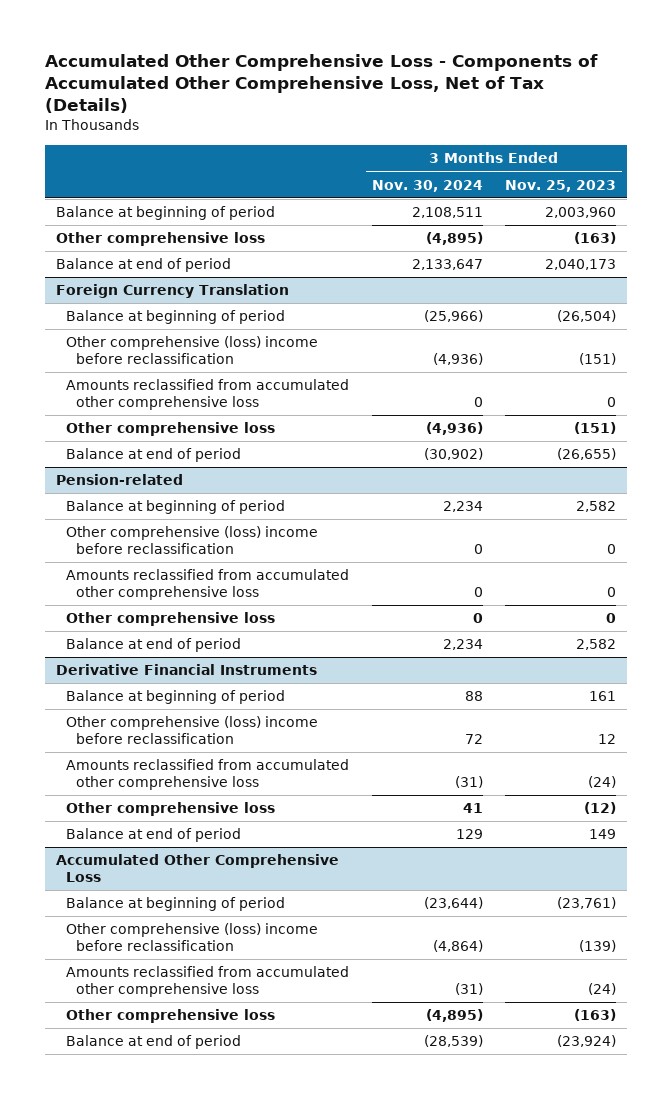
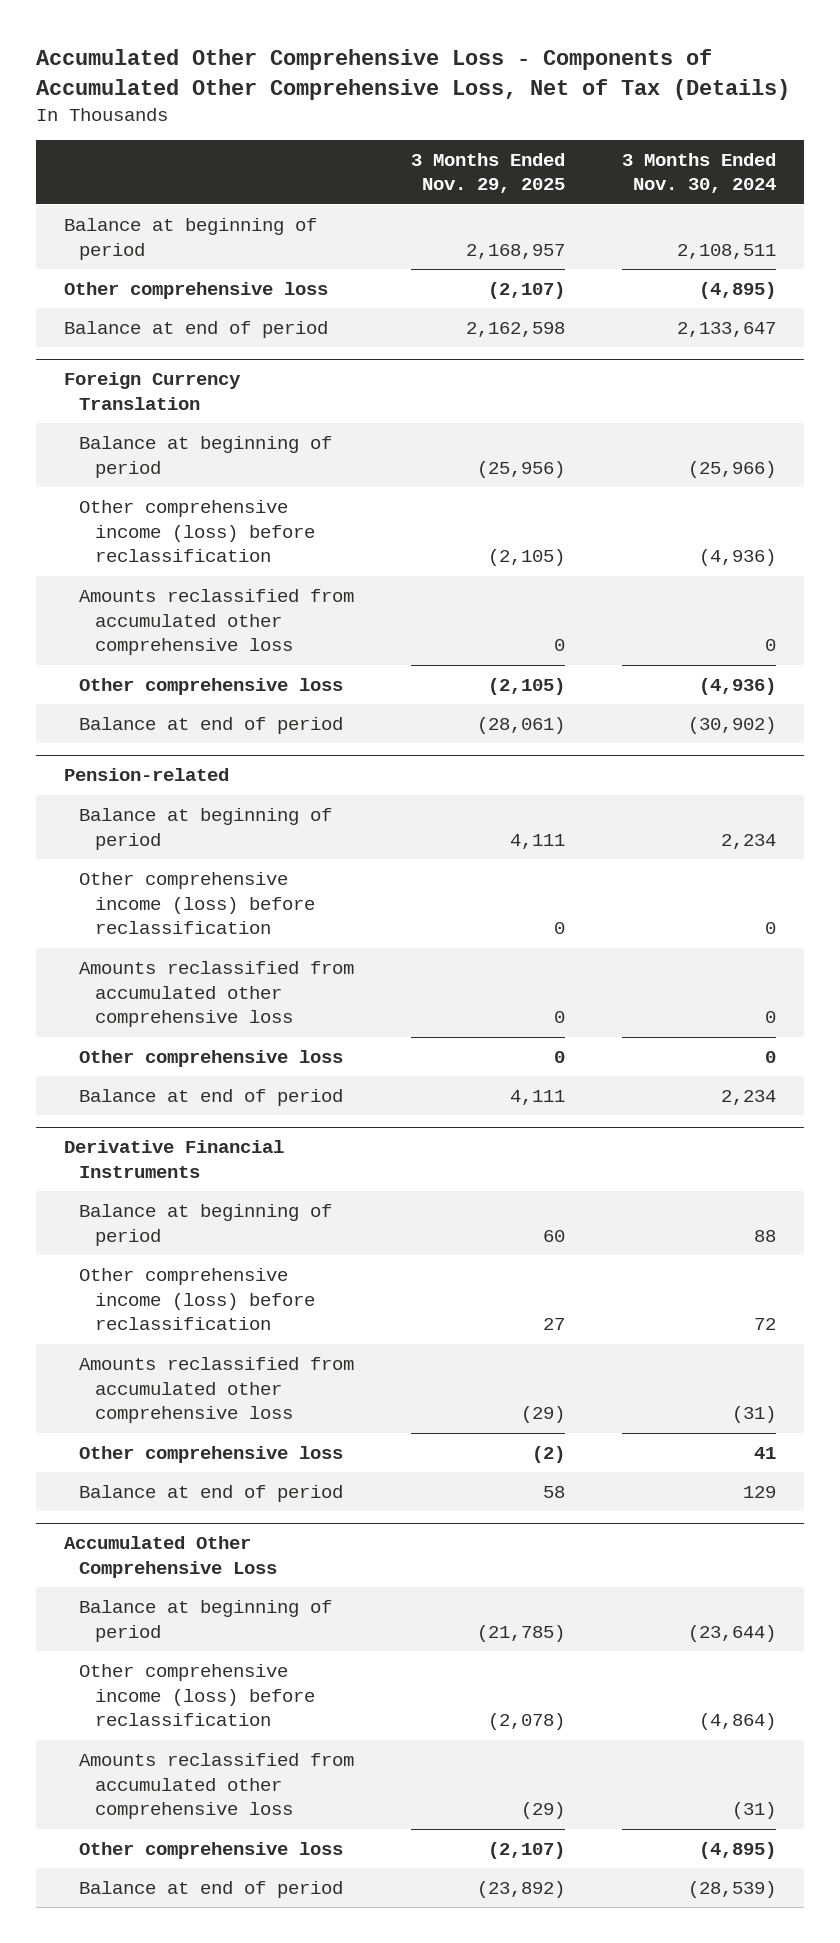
- | 3 Months Ended Nov. 30, 2024 | 3 Months Ended Nov. 25, 2023
+ | 3 Months Ended Nov. 29, 2025 | 3 Months Ended Nov. 30, 2024
@ Foreign Currency Translation
- Other comprehensive (loss) income before reclassification | (4,936) | (151)
+ Other comprehensive income (loss) before reclassification | (2,105) | (4,936)
@ Pension-related
- Other comprehensive (loss) income before reclassification | 0 | 0
+ Other comprehensive income (loss) before reclassification | 0 | 0
@ Derivative Financial Instruments
- Other comprehensive (loss) income before reclassification | 72 | 12
+ Other comprehensive income (loss) before reclassification | 27 | 72
@ Accumulated Other Comprehensive Loss
- Other comprehensive (loss) income before reclassification | (4,864) | (139)
+ Other comprehensive income (loss) before reclassification | (2,078) | (4,864)

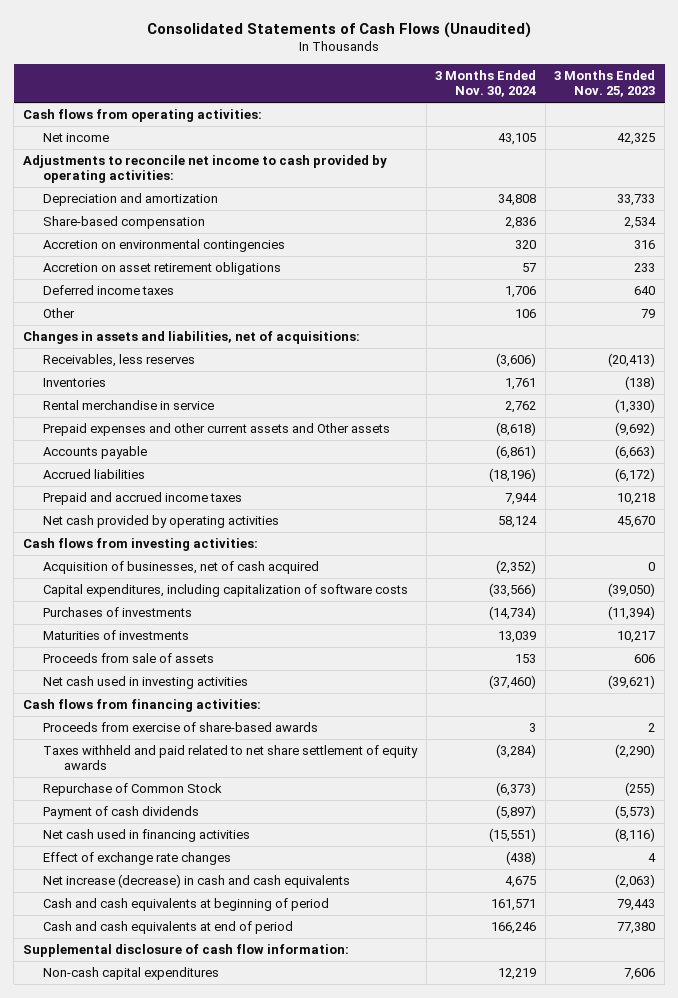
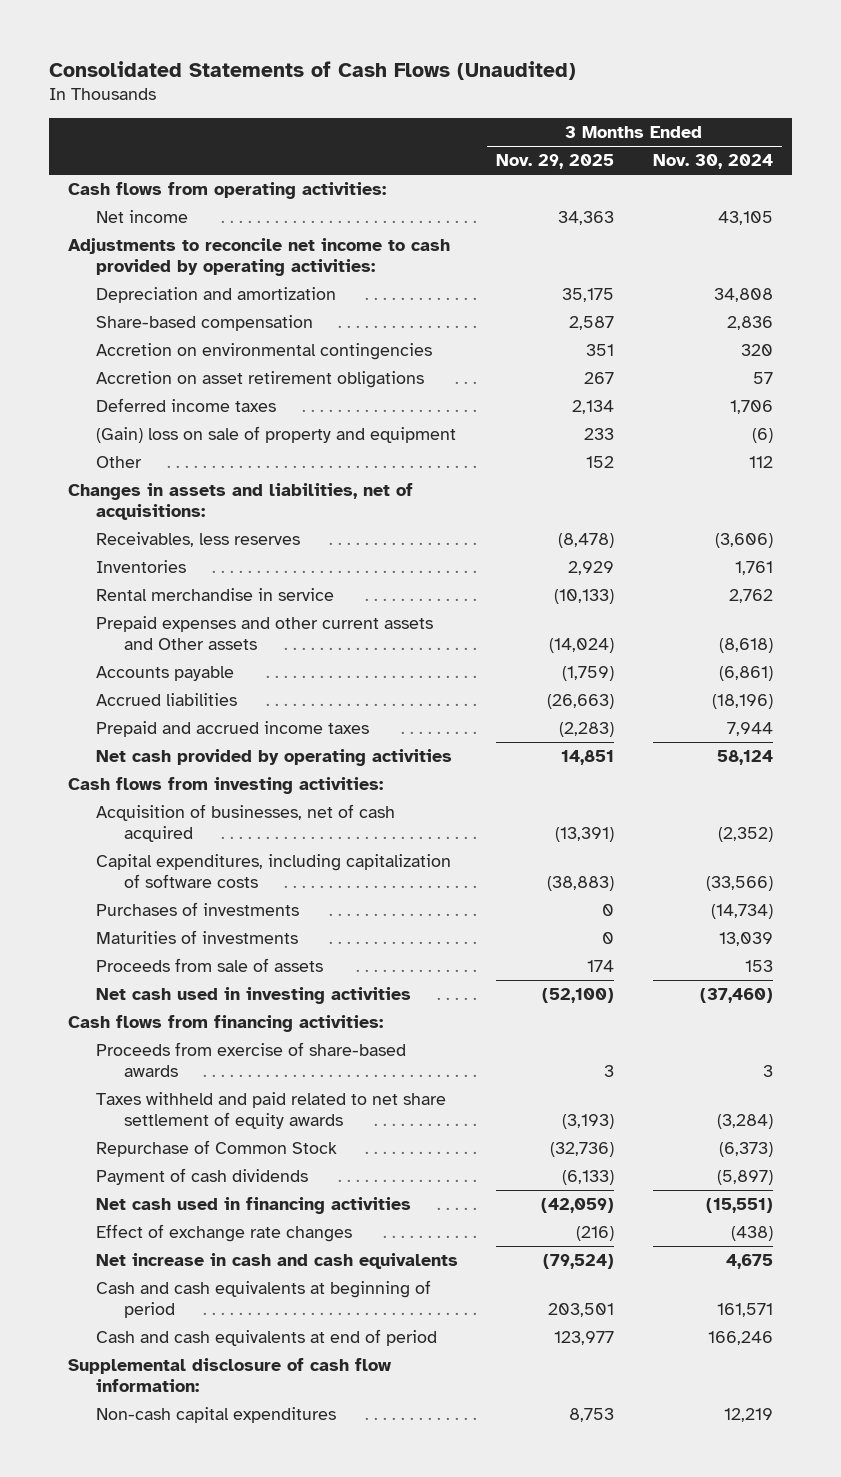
- | 3 Months Ended Nov. 30, 2024 | 3 Months Ended Nov. 25, 2023
+ | 3 Months Ended Nov. 29, 2025 | 3 Months Ended Nov. 30, 2024
- Other | 106 | 79
+ (Gain) loss on sale of property and equipment | 233 | (6)
+ Other | 152 | 112
- Net increase (decrease) in cash and cash equivalents | 4,675 | (2,063)
+ Net increase in cash and cash equivalents | (79,524) | 4,675

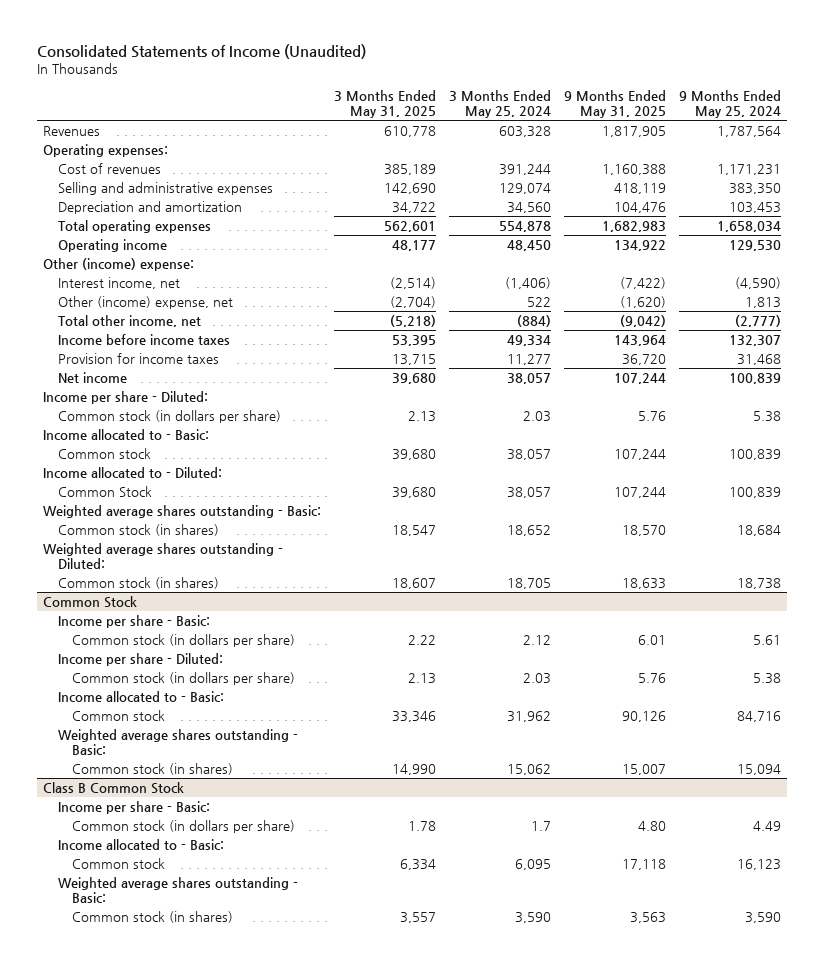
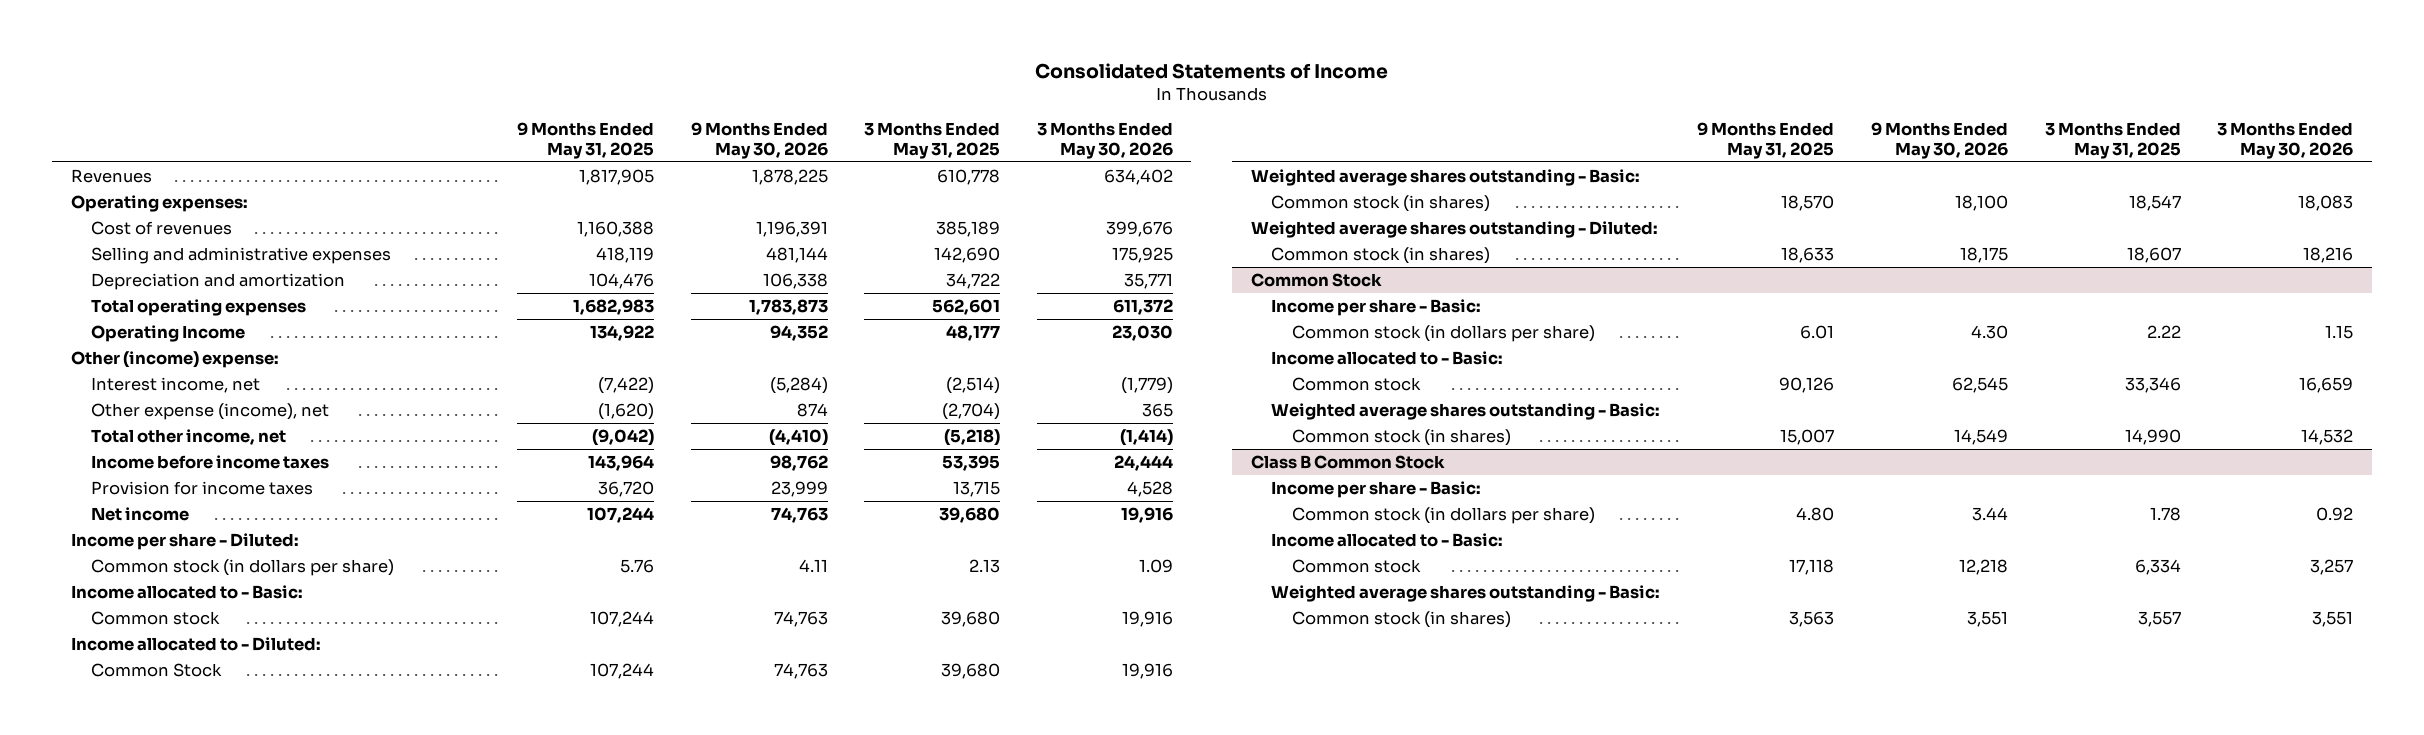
- Consolidated Statements of Income (Unaudited)
+ Consolidated Statements of Income
- | 3 Months Ended May 31, 2025 | 3 Months Ended May 25, 2024 | 9 Months Ended May 31, 2025 | 9 Months Ended May 25, 2024
+ | 9 Months Ended May 31, 2025 | 9 Months Ended May 30, 2026 | 3 Months Ended May 31, 2025 | 3 Months Ended May 30, 2026
- Operating income | 48,177 | 48,450 | 134,922 | 129,530
+ Operating Income | 134,922 | 94,352 | 48,177 | 23,030
- Other (income) expense, net | (2,704) | 522 | (1,620) | 1,813
+ Other expense (income), net | (1,620) | 874 | (2,704) | 365
@ Common Stock
- Income per share - Diluted:
- Common stock (in dollars per share) | 2.13 | 2.03 | 5.76 | 5.38

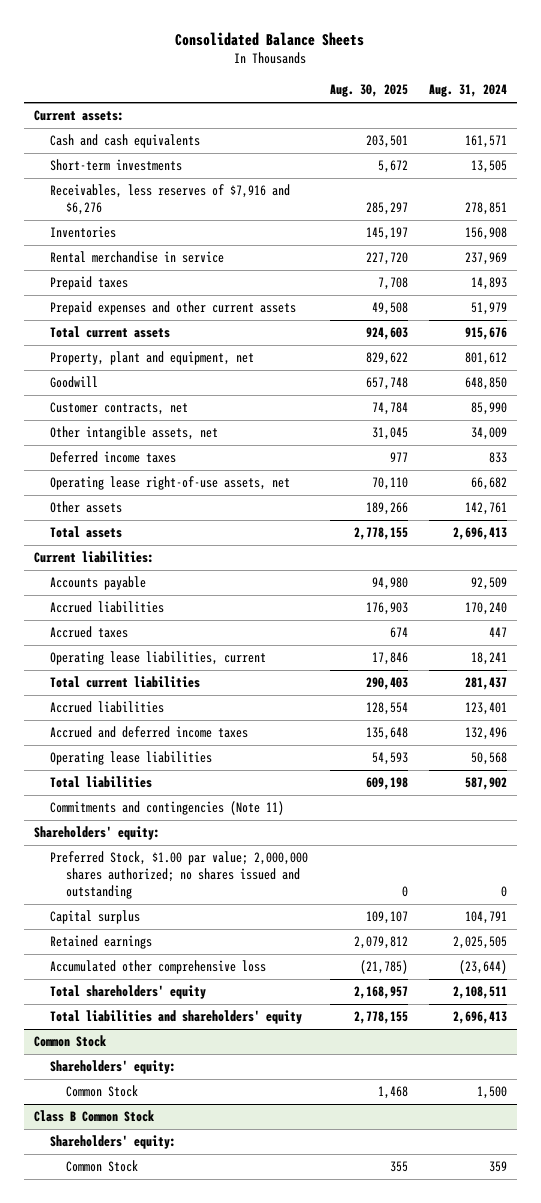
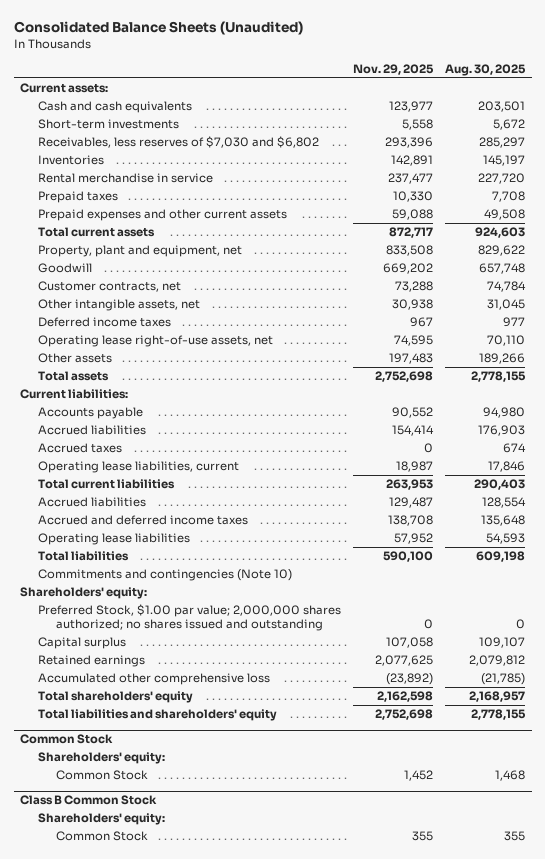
- Consolidated Balance Sheets
+ Consolidated Balance Sheets (Unaudited)
- | Aug. 30, 2025 | Aug. 31, 2024
+ | Nov. 29, 2025 | Aug. 30, 2025
- Receivables, less reserves of $7,916 and $6,276 | 285,297 | 278,851
+ Receivables, less reserves of $7,030 and $6,802 | 293,396 | 285,297
- Commitments and contingencies (Note 11)
+ Commitments and contingencies (Note 10)

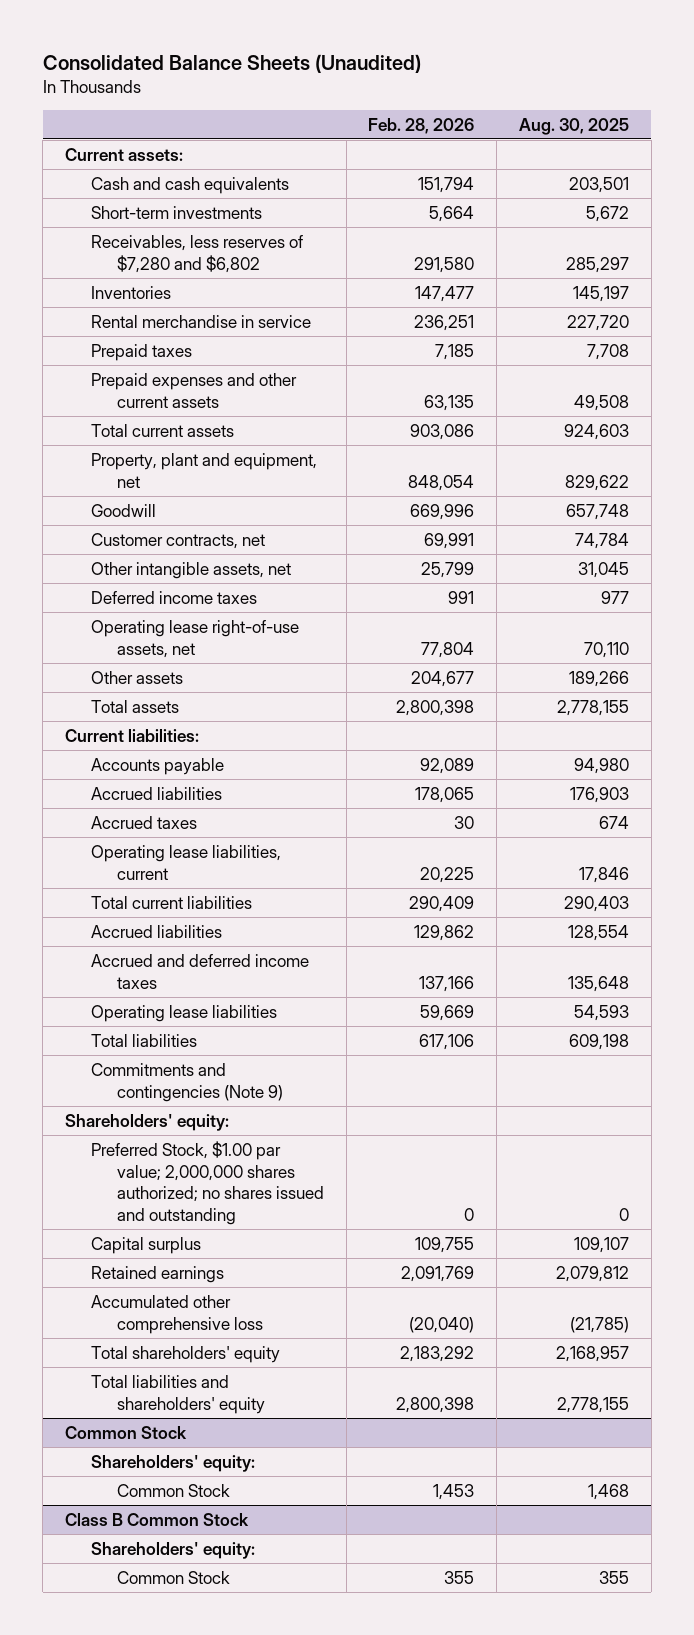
- | Nov. 29, 2025 | Aug. 30, 2025
+ | Feb. 28, 2026 | Aug. 30, 2025
- Receivables, less reserves of $7,030 and $6,802 | 293,396 | 285,297
+ Receivables, less reserves of $7,280 and $6,802 | 291,580 | 285,297
- Commitments and contingencies (Note 10)
+ Commitments and contingencies (Note 9)

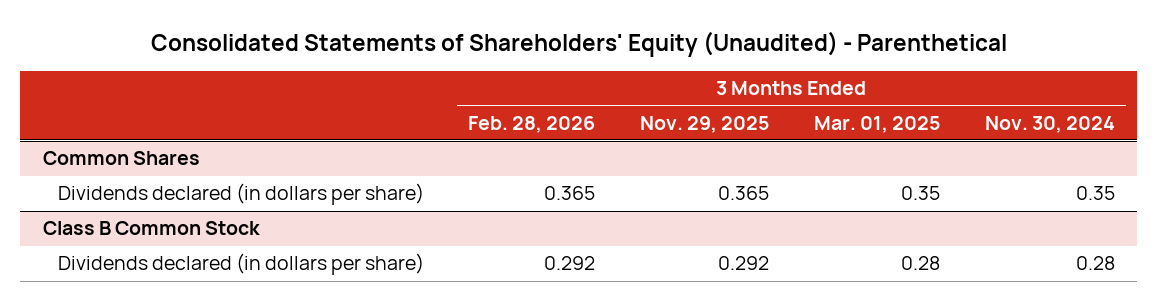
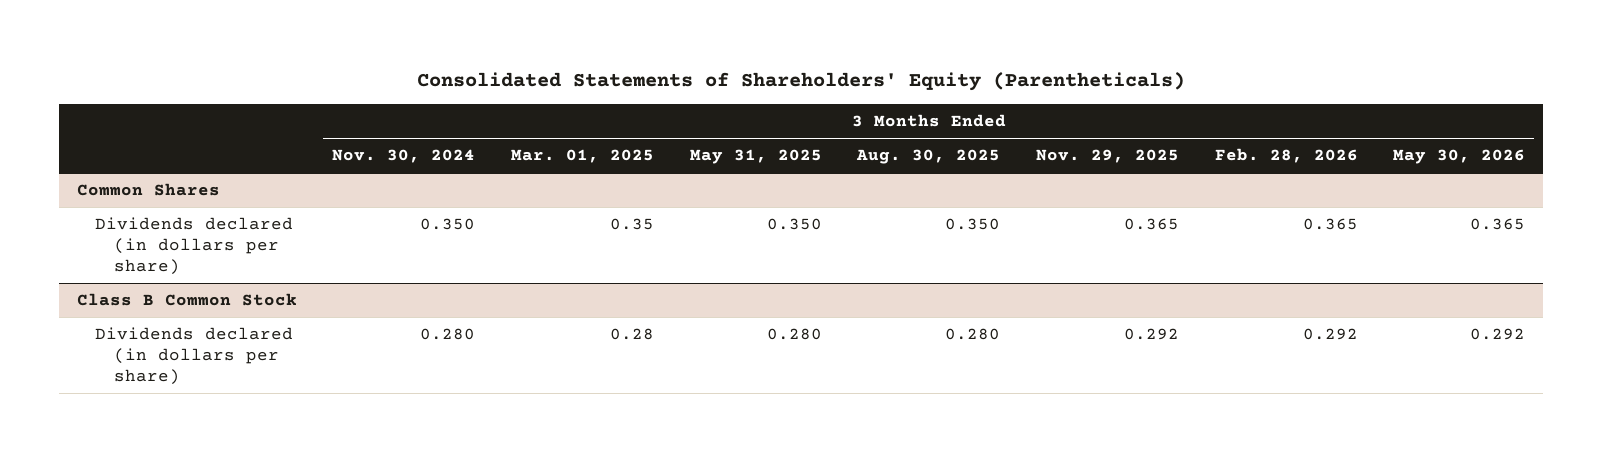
- Consolidated Statements of Shareholders' Equity (Unaudited) - Parenthetical
+ Consolidated Statements of Shareholders' Equity (Parentheticals)
- | 3 Months Ended Feb. 28, 2026 | 3 Months Ended Nov. 29, 2025 | 3 Months Ended Mar. 01, 2025 | 3 Months Ended Nov. 30, 2024
+ | 3 Months Ended Nov. 30, 2024 | 3 Months Ended Mar. 01, 2025 | 3 Months Ended May 31, 2025 | 3 Months Ended Aug. 30, 2025 | 3 Months Ended Nov. 29, 2025 | 3 Months Ended Feb. 28, 2026 | 3 Months Ended May 30, 2026
@ Common Shares
- Dividends declared (in dollars per share) | 0.365 | 0.365 | 0.35 | 0.35
+ Dividends declared (in dollars per share) | 0.350 | 0.35 | 0.350 | 0.350 | 0.365 | 0.365 | 0.365
@ Class B Common Stock
- Dividends declared (in dollars per share) | 0.292 | 0.292 | 0.28 | 0.28
+ Dividends declared (in dollars per share) | 0.280 | 0.28 | 0.280 | 0.280 | 0.292 | 0.292 | 0.292

